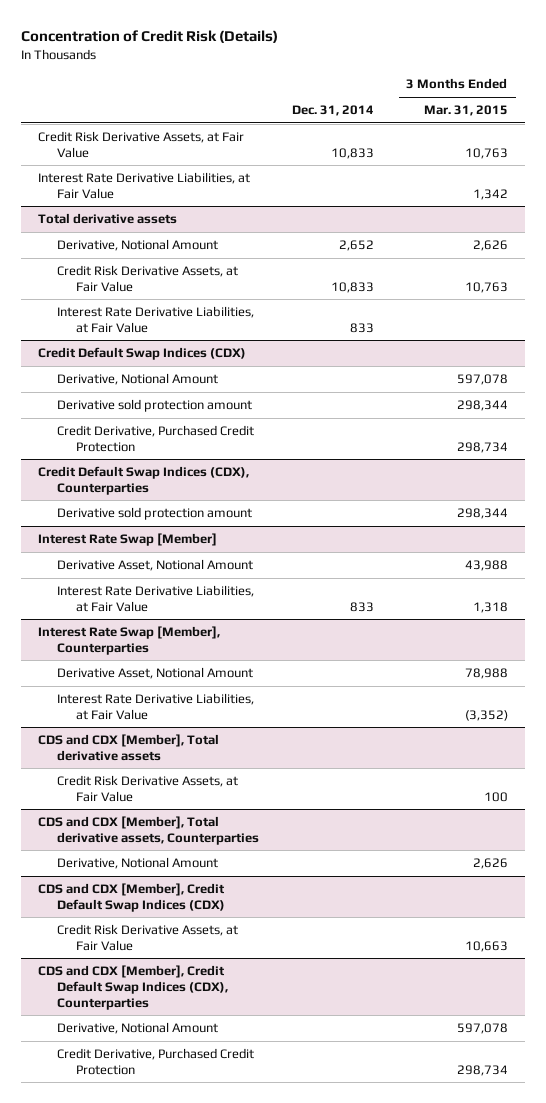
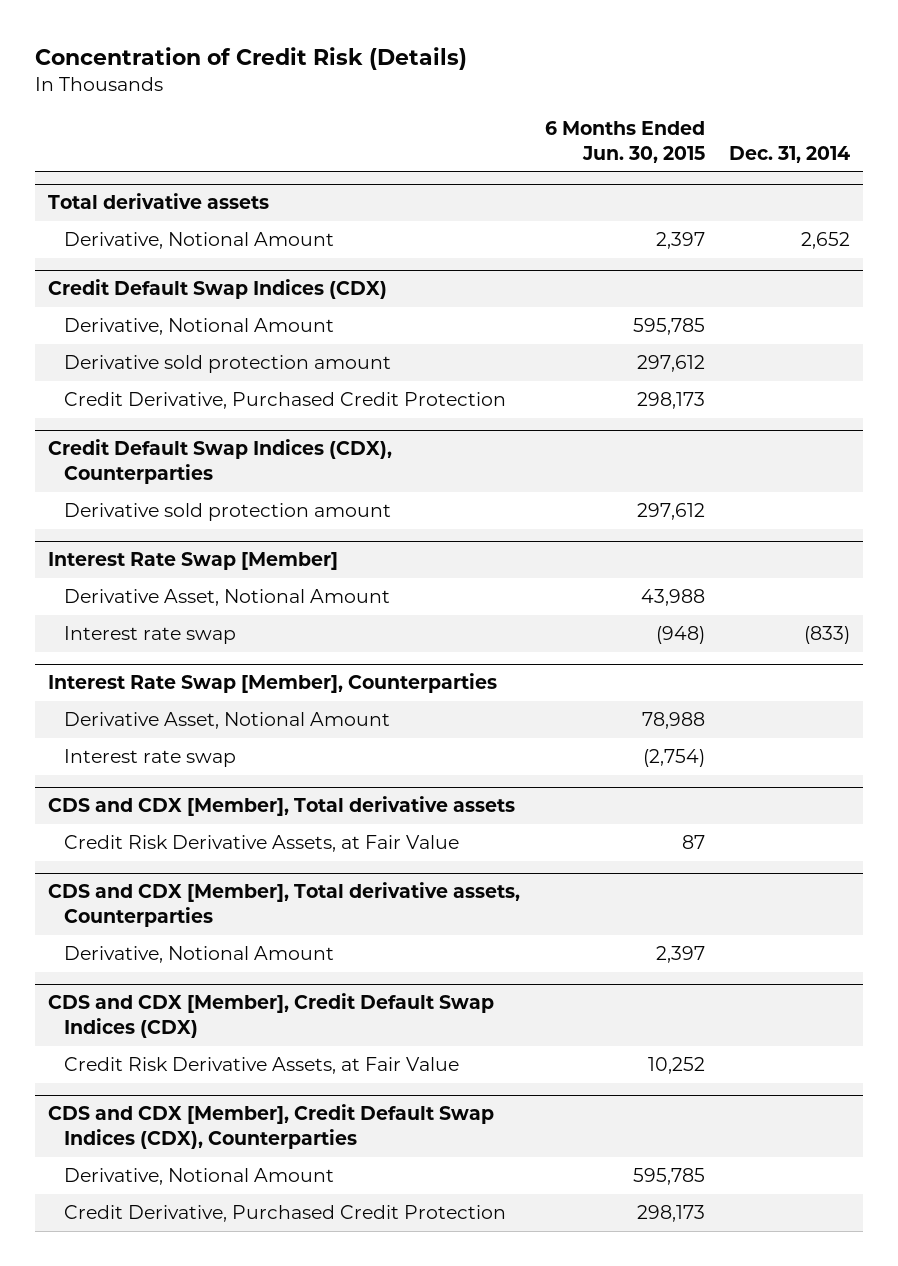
- | Dec. 31, 2014 | 3 Months Ended Mar. 31, 2015
+ | 6 Months Ended Jun. 30, 2015 | Dec. 31, 2014
- Credit Risk Derivative Assets, at Fair Value | 10,833 | 10,763
- Interest Rate Derivative Liabilities, at Fair Value | | 1,342
@ Total derivative assets
- Credit Risk Derivative Assets, at Fair Value | 10,833 | 10,763
- Interest Rate Derivative Liabilities, at Fair Value | 833 |
@ Interest Rate Swap [Member]
- Interest Rate Derivative Liabilities, at Fair Value | 833 | 1,318
+ Interest rate swap | (948) | (833)
@ Interest Rate Swap [Member], Counterparties
- Interest Rate Derivative Liabilities, at Fair Value | | (3,352)
+ Interest rate swap | (2,754) |

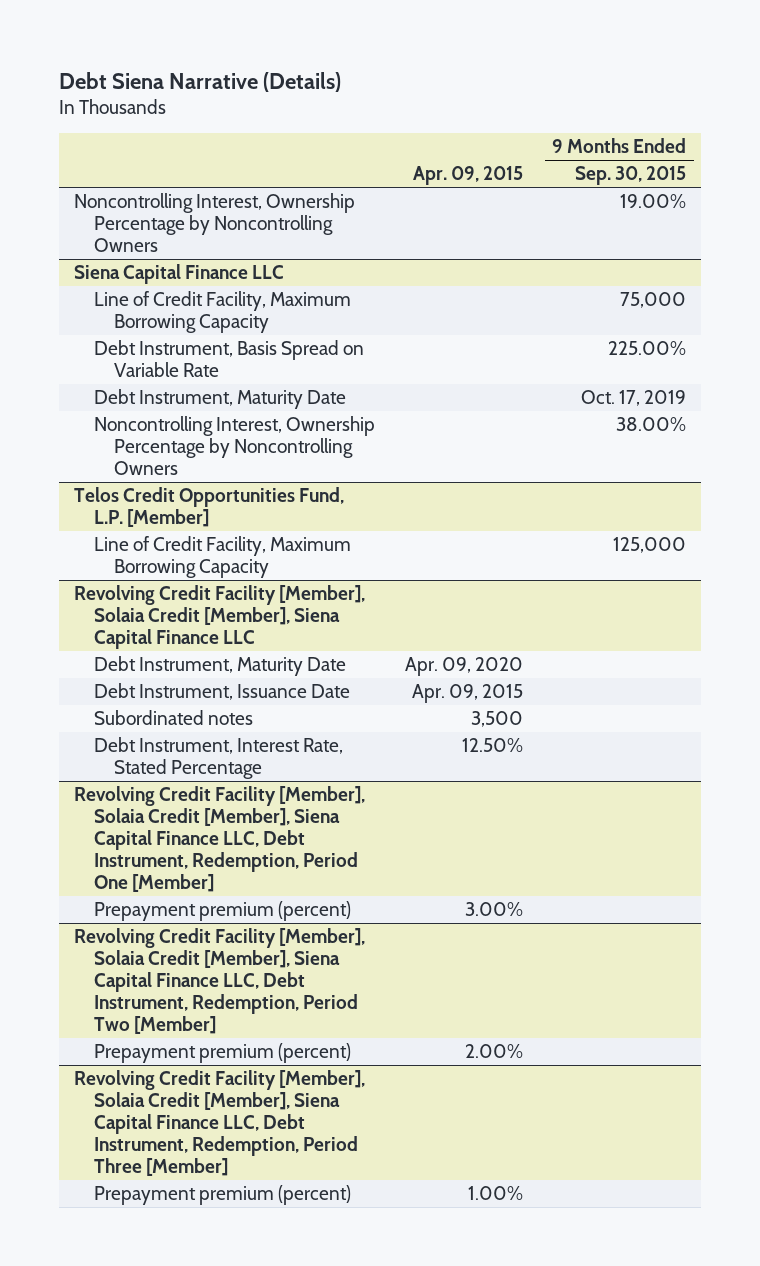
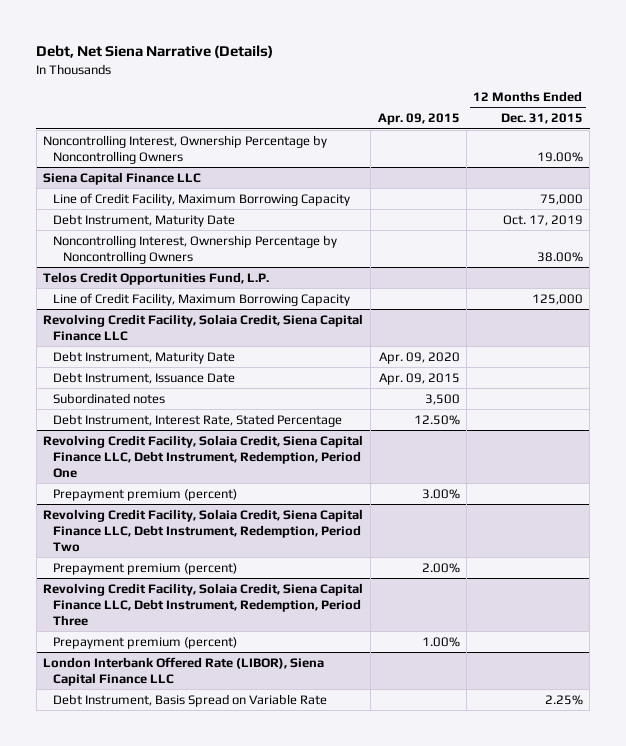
- Debt Siena Narrative (Details)
+ Debt, Net Siena Narrative (Details)
- | Apr. 09, 2015 | 9 Months Ended Sep. 30, 2015
+ | Apr. 09, 2015 | 12 Months Ended Dec. 31, 2015
@ Siena Capital Finance LLC
- Debt Instrument, Basis Spread on Variable Rate | | 225.00%
- Telos Credit Opportunities Fund, L.P. [Member]
+ Telos Credit Opportunities Fund, L.P.
- Revolving Credit Facility [Member], Solaia Credit [Member], Siena Capital Finance LLC
+ Revolving Credit Facility, Solaia Credit, Siena Capital Finance LLC
- Revolving Credit Facility [Member], Solaia Credit [Member], Siena Capital Finance LLC, Debt Instrument, Redemption, Period One [Member]
+ Revolving Credit Facility, Solaia Credit, Siena Capital Finance LLC, Debt Instrument, Redemption, Period One
- Revolving Credit Facility [Member], Solaia Credit [Member], Siena Capital Finance LLC, Debt Instrument, Redemption, Period Two [Member]
+ Revolving Credit Facility, Solaia Credit, Siena Capital Finance LLC, Debt Instrument, Redemption, Period Two
- Revolving Credit Facility [Member], Solaia Credit [Member], Siena Capital Finance LLC, Debt Instrument, Redemption, Period Three [Member]
+ Revolving Credit Facility, Solaia Credit, Siena Capital Finance LLC, Debt Instrument, Redemption, Period Three
+ London Interbank Offered Rate (LIBOR), Siena Capital Finance LLC
+ Debt Instrument, Basis Spread on Variable Rate | | 2.25%

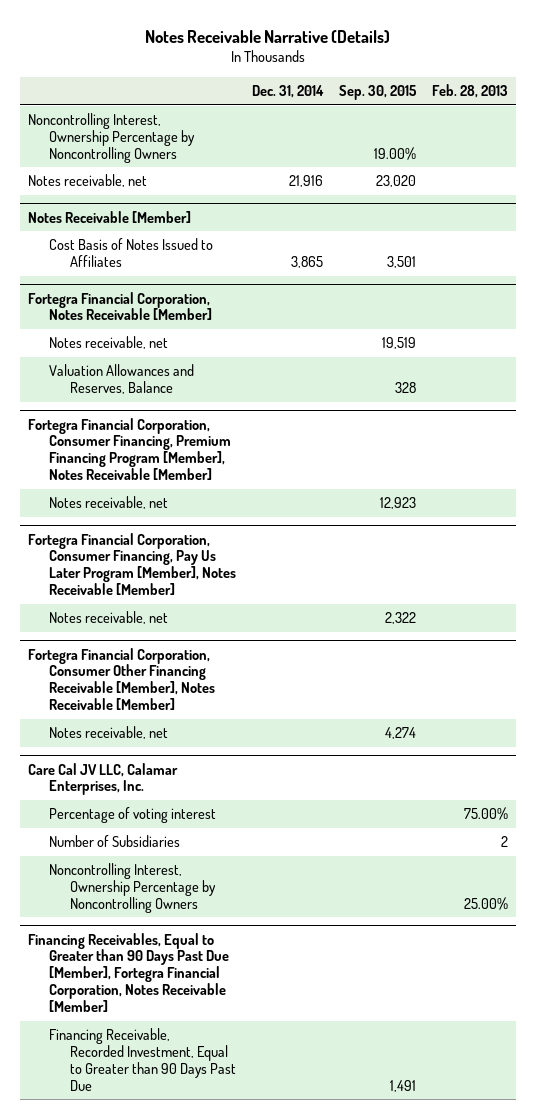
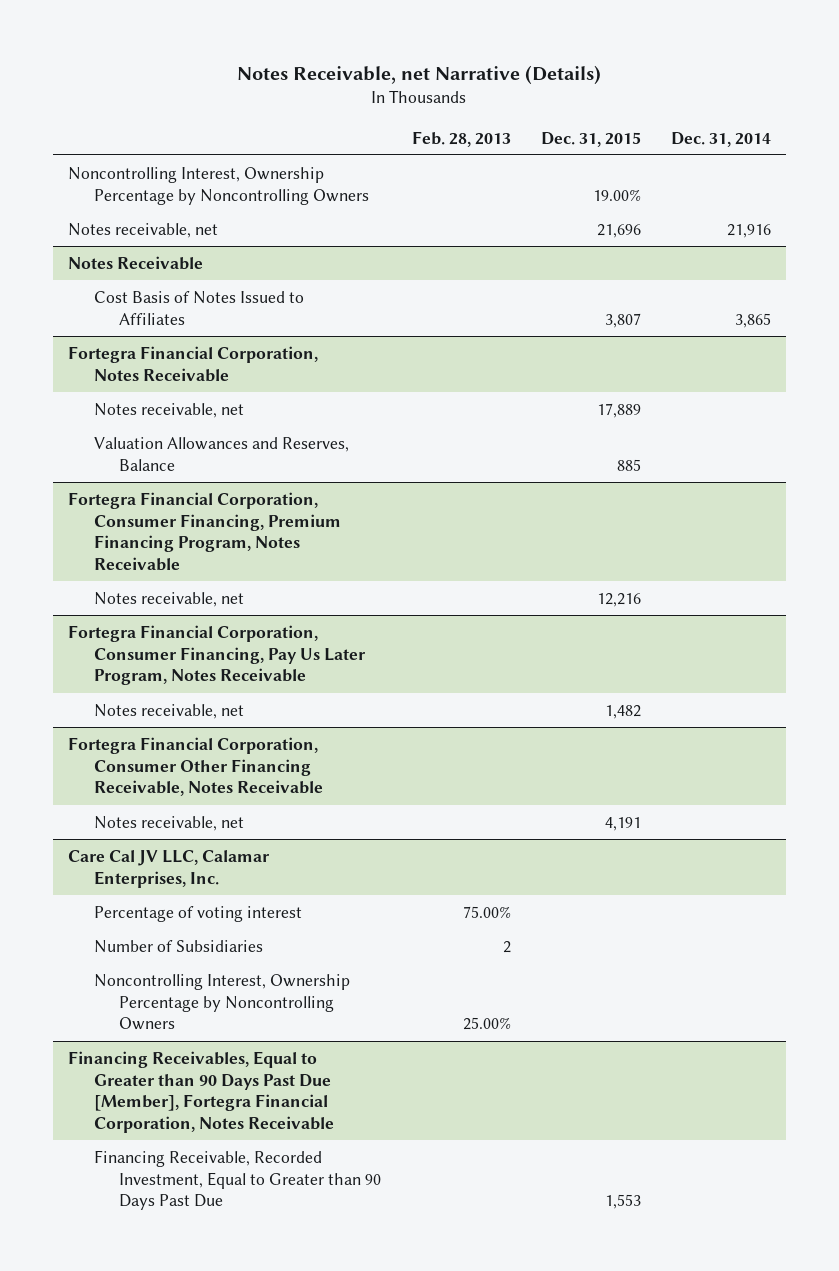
- Notes Receivable Narrative (Details)
+ Notes Receivable, net Narrative (Details)
- | Dec. 31, 2014 | Sep. 30, 2015 | Feb. 28, 2013
+ | Feb. 28, 2013 | Dec. 31, 2015 | Dec. 31, 2014
- Notes Receivable [Member]
+ Notes Receivable
- Fortegra Financial Corporation, Notes Receivable [Member]
+ Fortegra Financial Corporation, Notes Receivable
- Fortegra Financial Corporation, Consumer Financing, Premium Financing Program [Member], Notes Receivable [Member]
+ Fortegra Financial Corporation, Consumer Financing, Premium Financing Program, Notes Receivable
- Fortegra Financial Corporation, Consumer Financing, Pay Us Later Program [Member], Notes Receivable [Member]
+ Fortegra Financial Corporation, Consumer Financing, Pay Us Later Program, Notes Receivable
- Fortegra Financial Corporation, Consumer Other Financing Receivable [Member], Notes Receivable [Member]
+ Fortegra Financial Corporation, Consumer Other Financing Receivable, Notes Receivable
- Financing Receivables, Equal to Greater than 90 Days Past Due [Member], Fortegra Financial Corporation, Notes Receivable [Member]
+ Financing Receivables, Equal to Greater than 90 Days Past Due [Member], Fortegra Financial Corporation, Notes Receivable

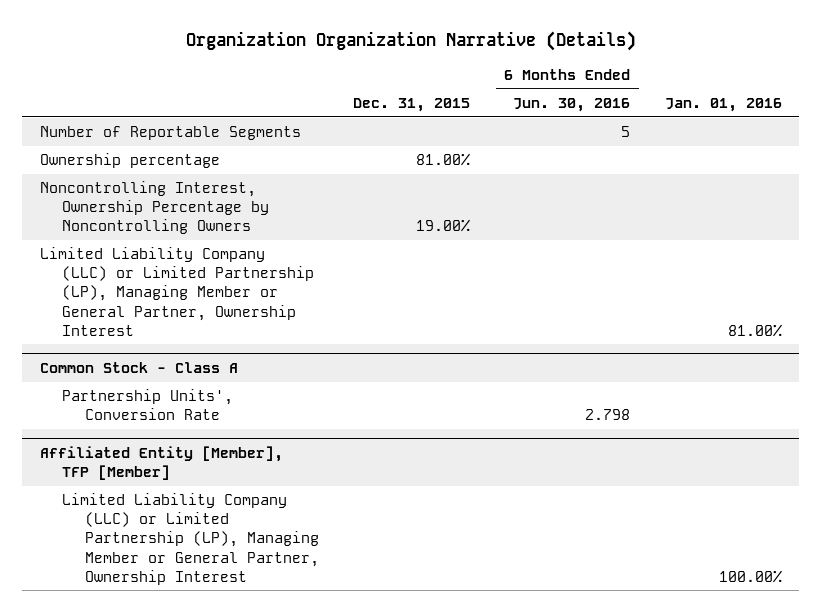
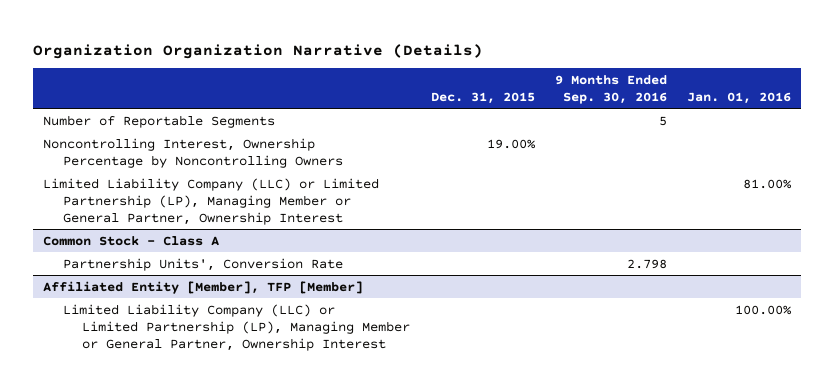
- | Dec. 31, 2015 | 6 Months Ended Jun. 30, 2016 | Jan. 01, 2016
+ | Dec. 31, 2015 | 9 Months Ended Sep. 30, 2016 | Jan. 01, 2016
- Ownership percentage | 81.00% | |

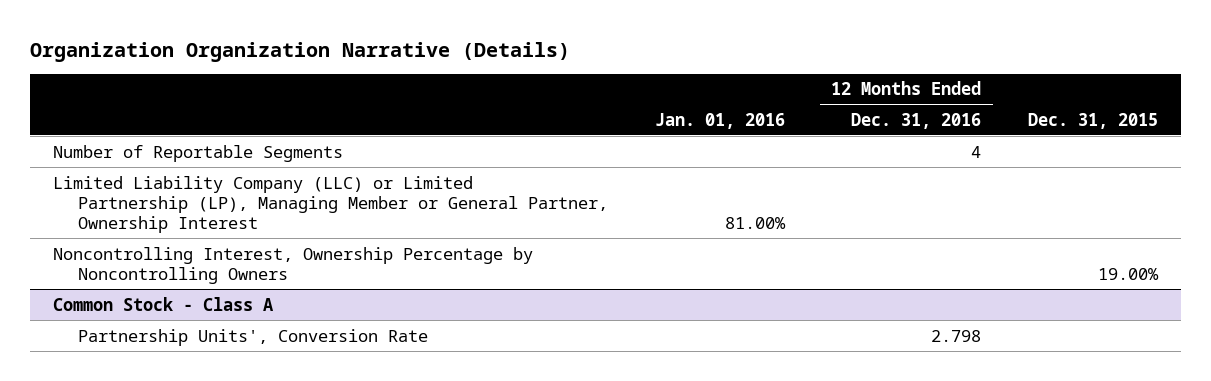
- | Dec. 31, 2015 | 9 Months Ended Sep. 30, 2016 | Jan. 01, 2016
+ | Jan. 01, 2016 | 12 Months Ended Dec. 31, 2016 | Dec. 31, 2015
moved down: Noncontrolling Interest, Ownership Percentage by Noncontrolling Owners | | | 19.00%
- Affiliated Entity [Member], TFP [Member]
- Limited Liability Company (LLC) or Limited Partnership (LP), Managing Member or General Partner, Ownership Interest | | | 100.00%

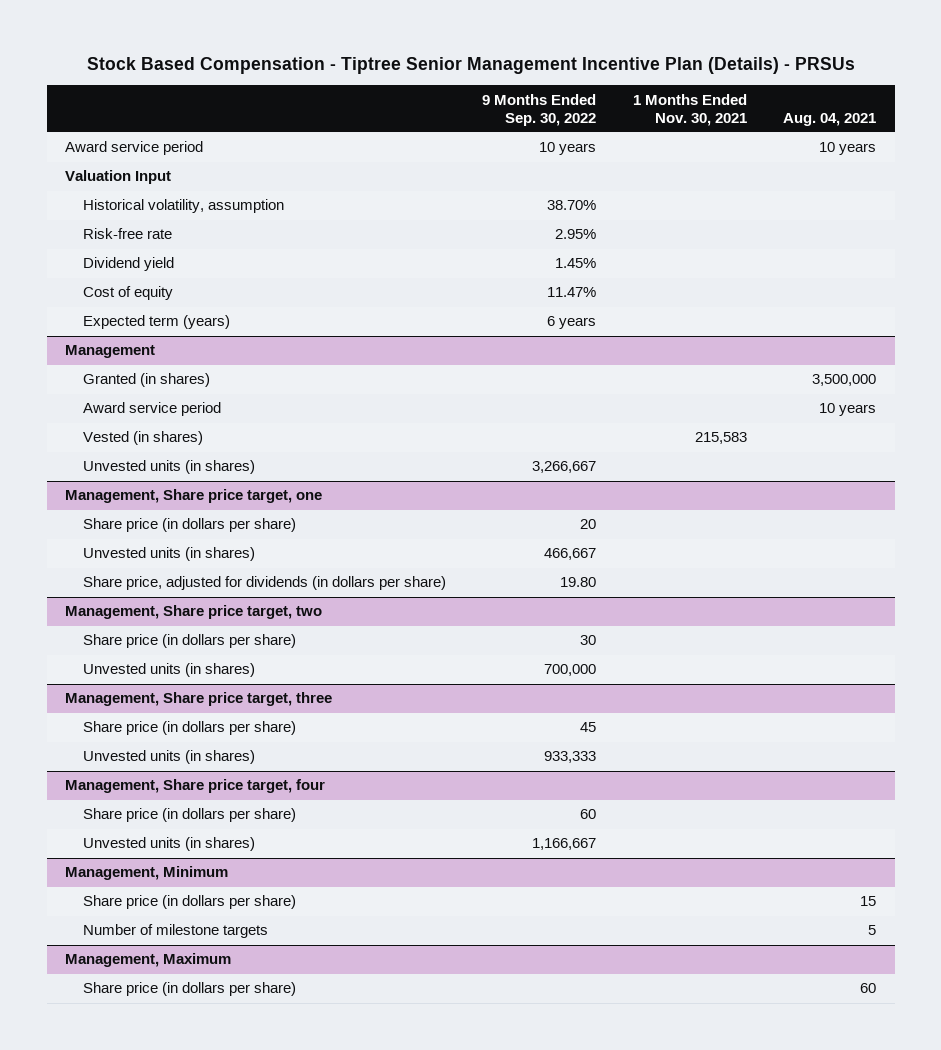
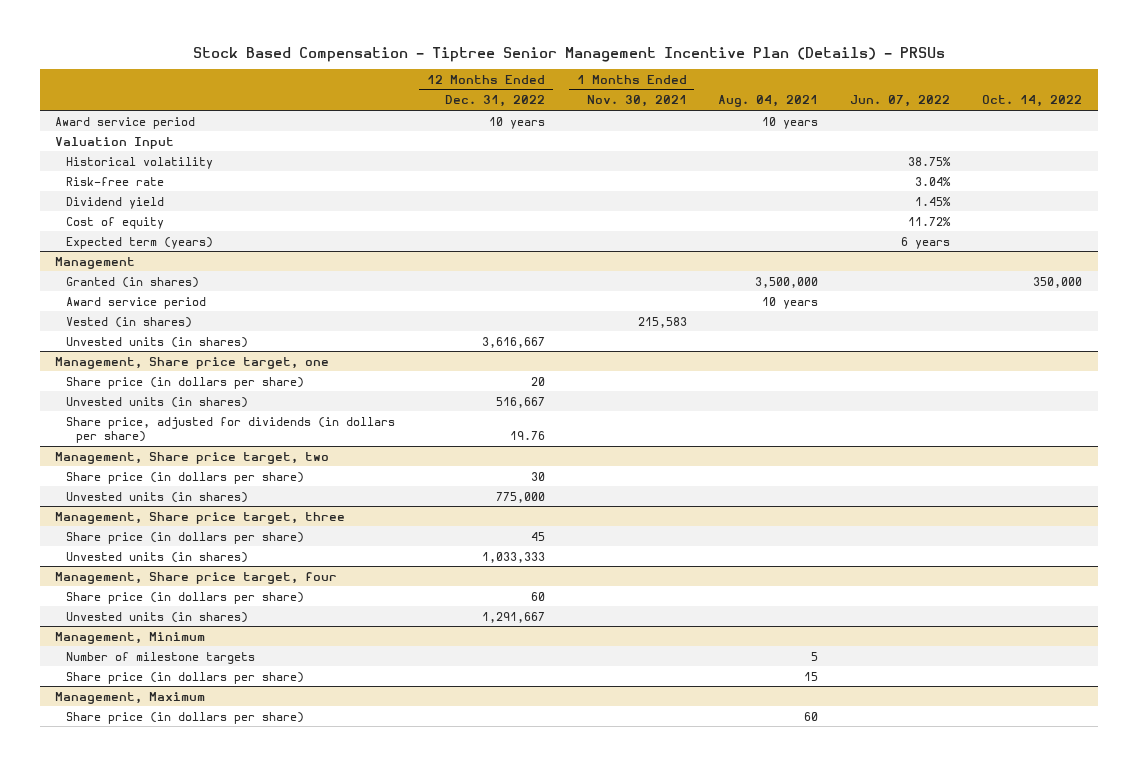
- | 9 Months Ended Sep. 30, 2022 | 1 Months Ended Nov. 30, 2021 | Aug. 04, 2021
+ | 12 Months Ended Dec. 31, 2022 | 1 Months Ended Nov. 30, 2021 | Aug. 04, 2021 | Jun. 07, 2022 | Oct. 14, 2022
- Historical volatility, assumption | 38.70% | |
+ Historical volatility | | | | 38.75% |
@ Management, Minimum
moved down: Share price (in dollars per share) | | | 15 | |

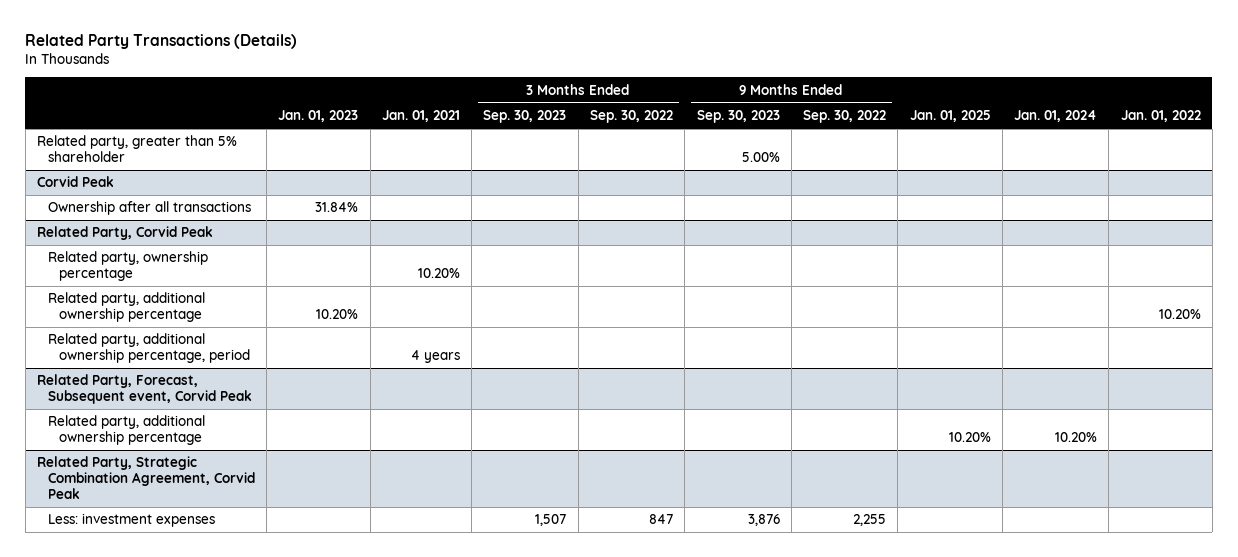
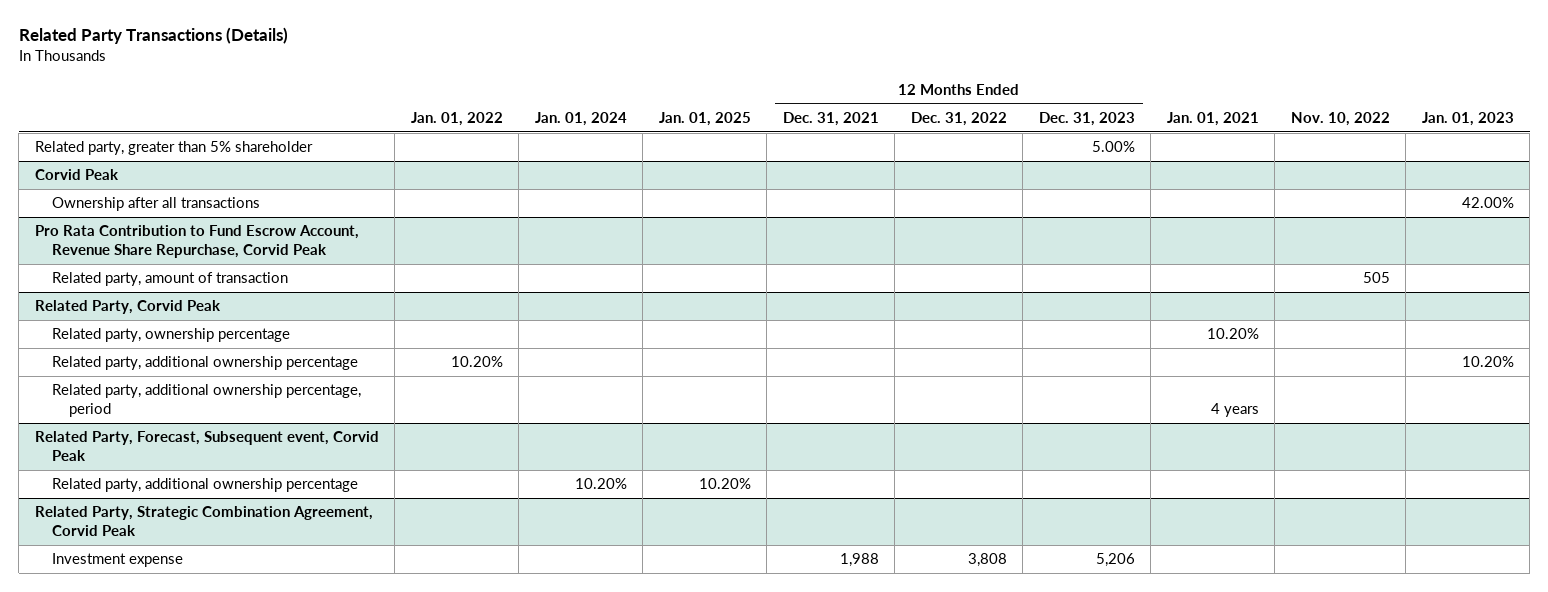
- | Jan. 01, 2023 | Jan. 01, 2021 | 3 Months Ended Sep. 30, 2023 | 3 Months Ended Sep. 30, 2022 | 9 Months Ended Sep. 30, 2023 | 9 Months Ended Sep. 30, 2022 | Jan. 01, 2025 | Jan. 01, 2024 | Jan. 01, 2022
+ | Jan. 01, 2022 | Jan. 01, 2024 | Jan. 01, 2025 | 12 Months Ended Dec. 31, 2021 | 12 Months Ended Dec. 31, 2022 | 12 Months Ended Dec. 31, 2023 | Jan. 01, 2021 | Nov. 10, 2022 | Jan. 01, 2023
@ Corvid Peak
- Ownership after all transactions | 31.84% | | | | | | | |
+ Ownership after all transactions | | | | | | | | | 42.00%
+ Pro Rata Contribution to Fund Escrow Account, Revenue Share Repurchase, Corvid Peak
+ Related party, amount of transaction | | | | | | | | 505 |
@ Related Party, Strategic Combination Agreement, Corvid Peak
- Less: investment expenses | | | 1,507 | 847 | 3,876 | 2,255 | | |
+ Investment expense | | | | 1,988 | 3,808 | 5,206 | | |

